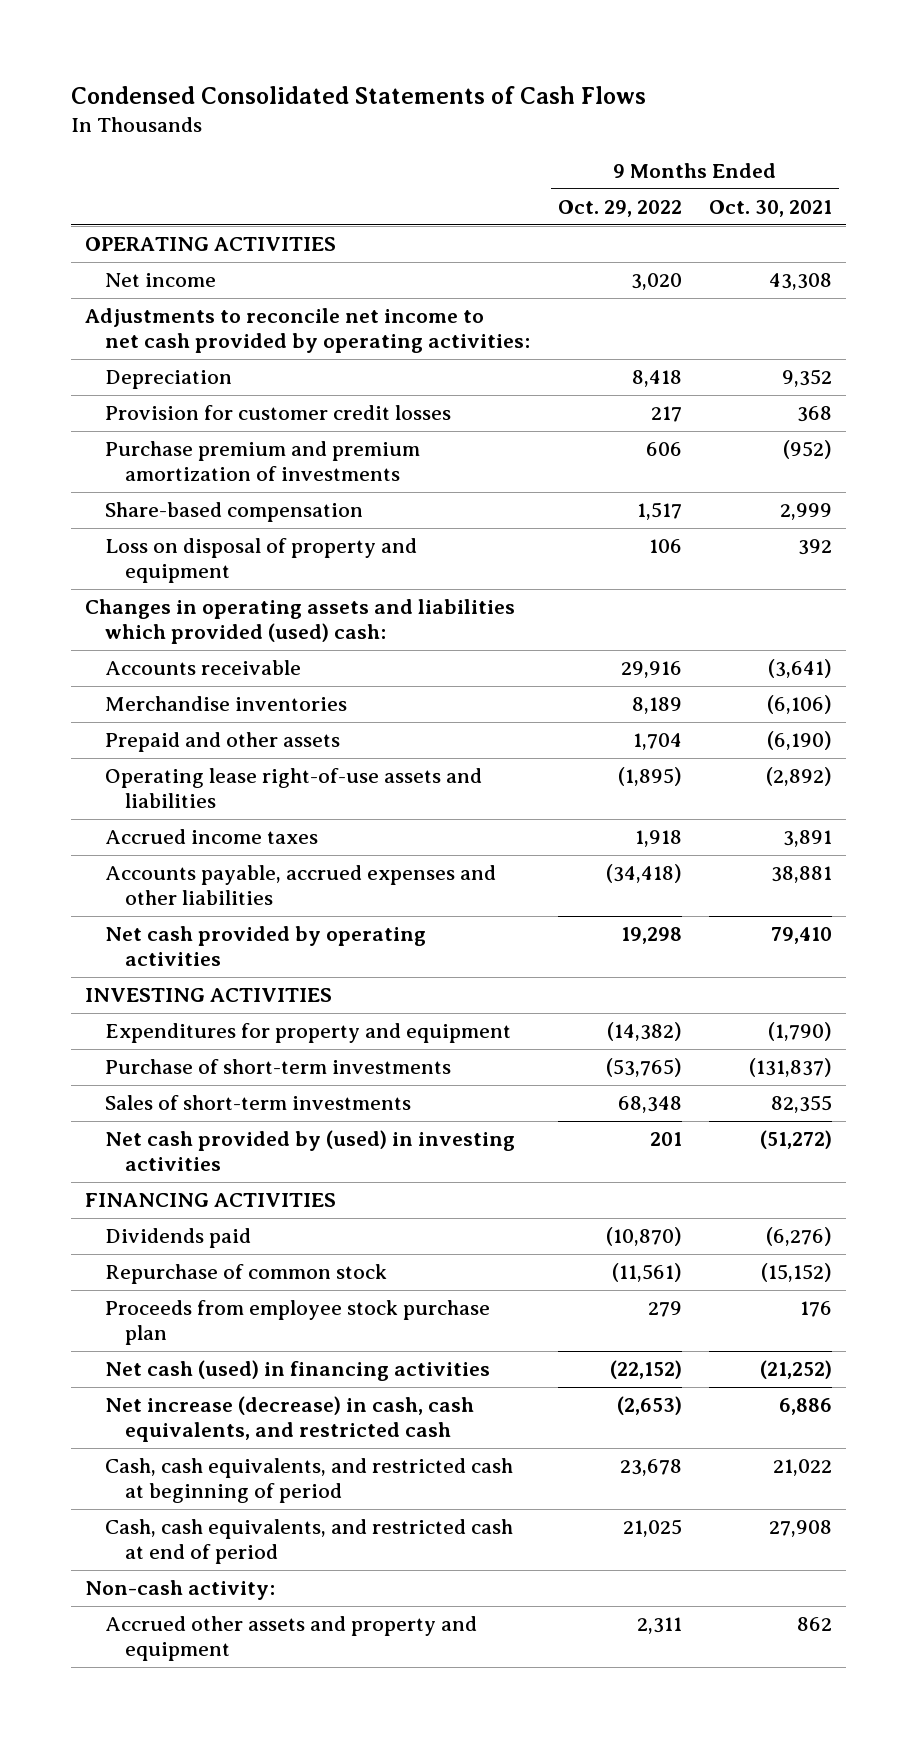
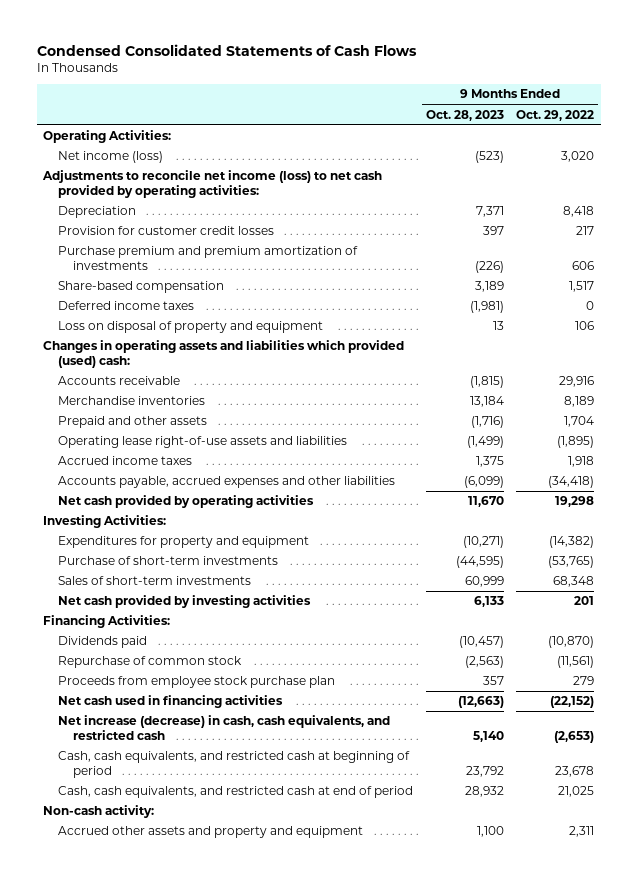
- | 9 Months Ended Oct. 29, 2022 | 9 Months Ended Oct. 30, 2021
+ | 9 Months Ended Oct. 28, 2023 | 9 Months Ended Oct. 29, 2022
- OPERATING ACTIVITIES
- Net income | 3,020 | 43,308
- Adjustments to reconcile net income to net cash provided by operating activities:
+ Operating Activities:
+ Net income (loss) | (523) | 3,020
+ Adjustments to reconcile net income (loss) to net cash provided by operating activities:
+ Deferred income taxes | (1,981) | 0
- INVESTING ACTIVITIES
+ Investing Activities:
- Net cash provided by (used) in investing activities | 201 | (51,272)
- FINANCING ACTIVITIES
+ Net cash provided by investing activities | 6,133 | 201
+ Financing Activities:
- Net cash (used) in financing activities | (22,152) | (21,252)
+ Net cash used in financing activities | (12,663) | (22,152)

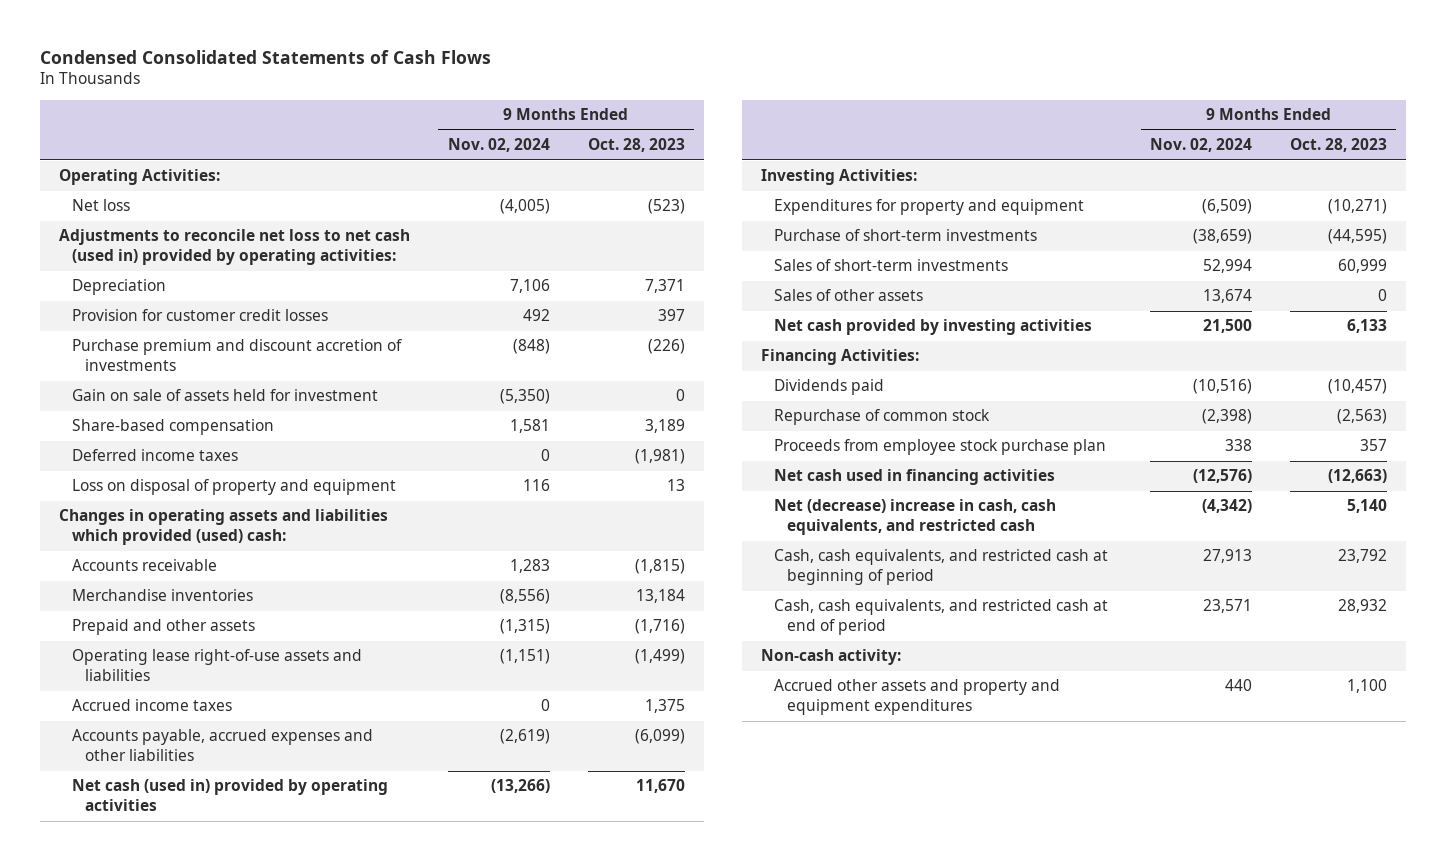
- | 9 Months Ended Oct. 28, 2023 | 9 Months Ended Oct. 29, 2022
+ | 9 Months Ended Nov. 02, 2024 | 9 Months Ended Oct. 28, 2023
- Net income (loss) | (523) | 3,020
- Adjustments to reconcile net income (loss) to net cash provided by operating activities:
+ Net loss | (4,005) | (523)
+ Adjustments to reconcile net loss to net cash (used in) provided by operating activities:
- Purchase premium and premium amortization of investments | (226) | 606
+ Purchase premium and discount accretion of investments | (848) | (226)
+ Gain on sale of assets held for investment | (5,350) | 0
- Net cash provided by operating activities | 11,670 | 19,298
+ Net cash (used in) provided by operating activities | (13,266) | 11,670
+ Sales of other assets | 13,674 | 0
- Net increase (decrease) in cash, cash equivalents, and restricted cash | 5,140 | (2,653)
+ Net (decrease) increase in cash, cash equivalents, and restricted cash | (4,342) | 5,140
- Accrued other assets and property and equipment | 1,100 | 2,311
+ Accrued other assets and property and equipment expenditures | 440 | 1,100

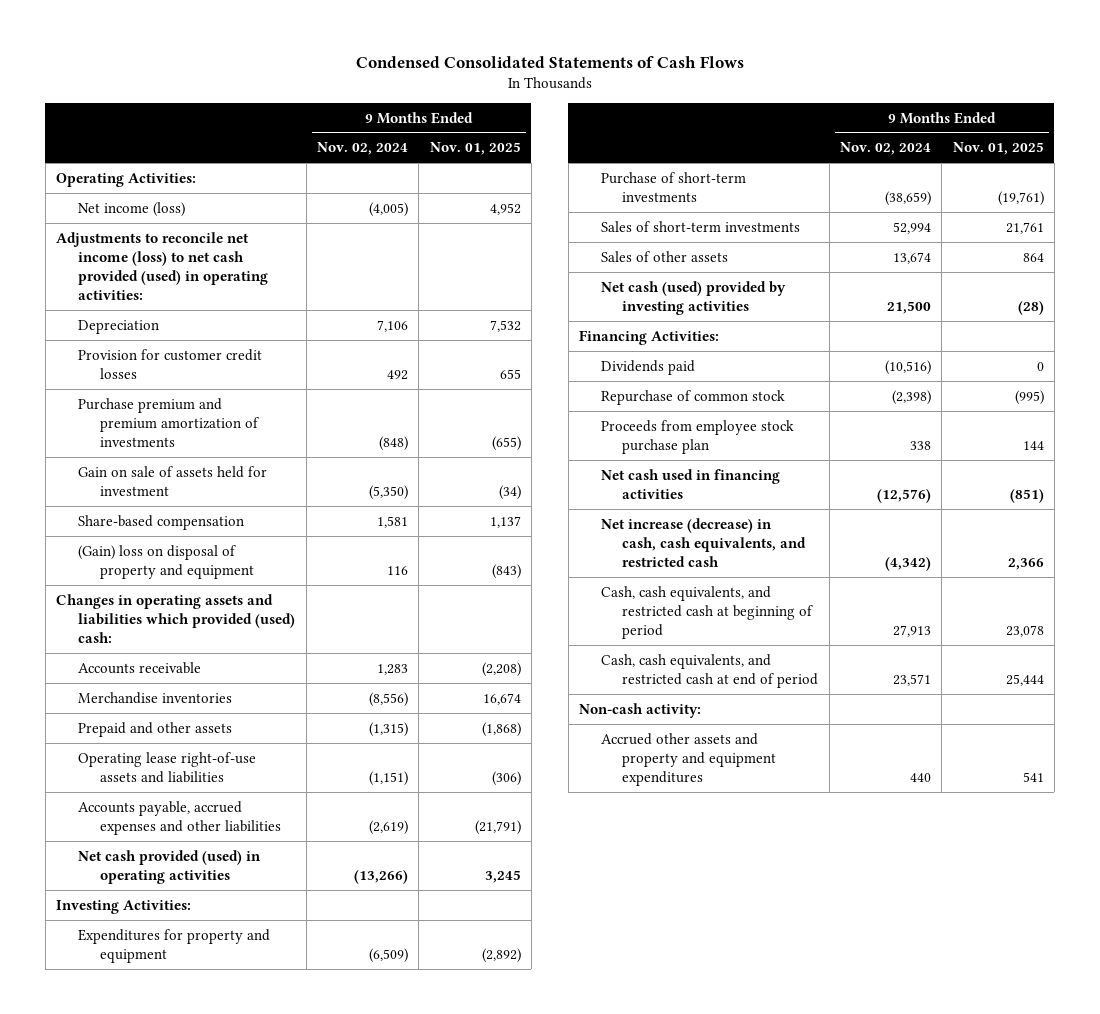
- | 9 Months Ended Nov. 02, 2024 | 9 Months Ended Oct. 28, 2023
+ | 9 Months Ended Nov. 02, 2024 | 9 Months Ended Nov. 01, 2025
- Net loss | (4,005) | (523)
- Adjustments to reconcile net loss to net cash (used in) provided by operating activities:
+ Net income (loss) | (4,005) | 4,952
+ Adjustments to reconcile net income (loss) to net cash provided (used) in operating activities:
- Purchase premium and discount accretion of investments | (848) | (226)
+ Purchase premium and premium amortization of investments | (848) | (655)
- Deferred income taxes | 0 | (1,981)
- Loss on disposal of property and equipment | 116 | 13
+ (Gain) loss on disposal of property and equipment | 116 | (843)
- Accrued income taxes | 0 | 1,375
- Net cash (used in) provided by operating activities | (13,266) | 11,670
+ Net cash provided (used) in operating activities | (13,266) | 3,245
- Net cash provided by investing activities | 21,500 | 6,133
+ Net cash (used) provided by investing activities | 21,500 | (28)
- Net (decrease) increase in cash, cash equivalents, and restricted cash | (4,342) | 5,140
+ Net increase (decrease) in cash, cash equivalents, and restricted cash | (4,342) | 2,366

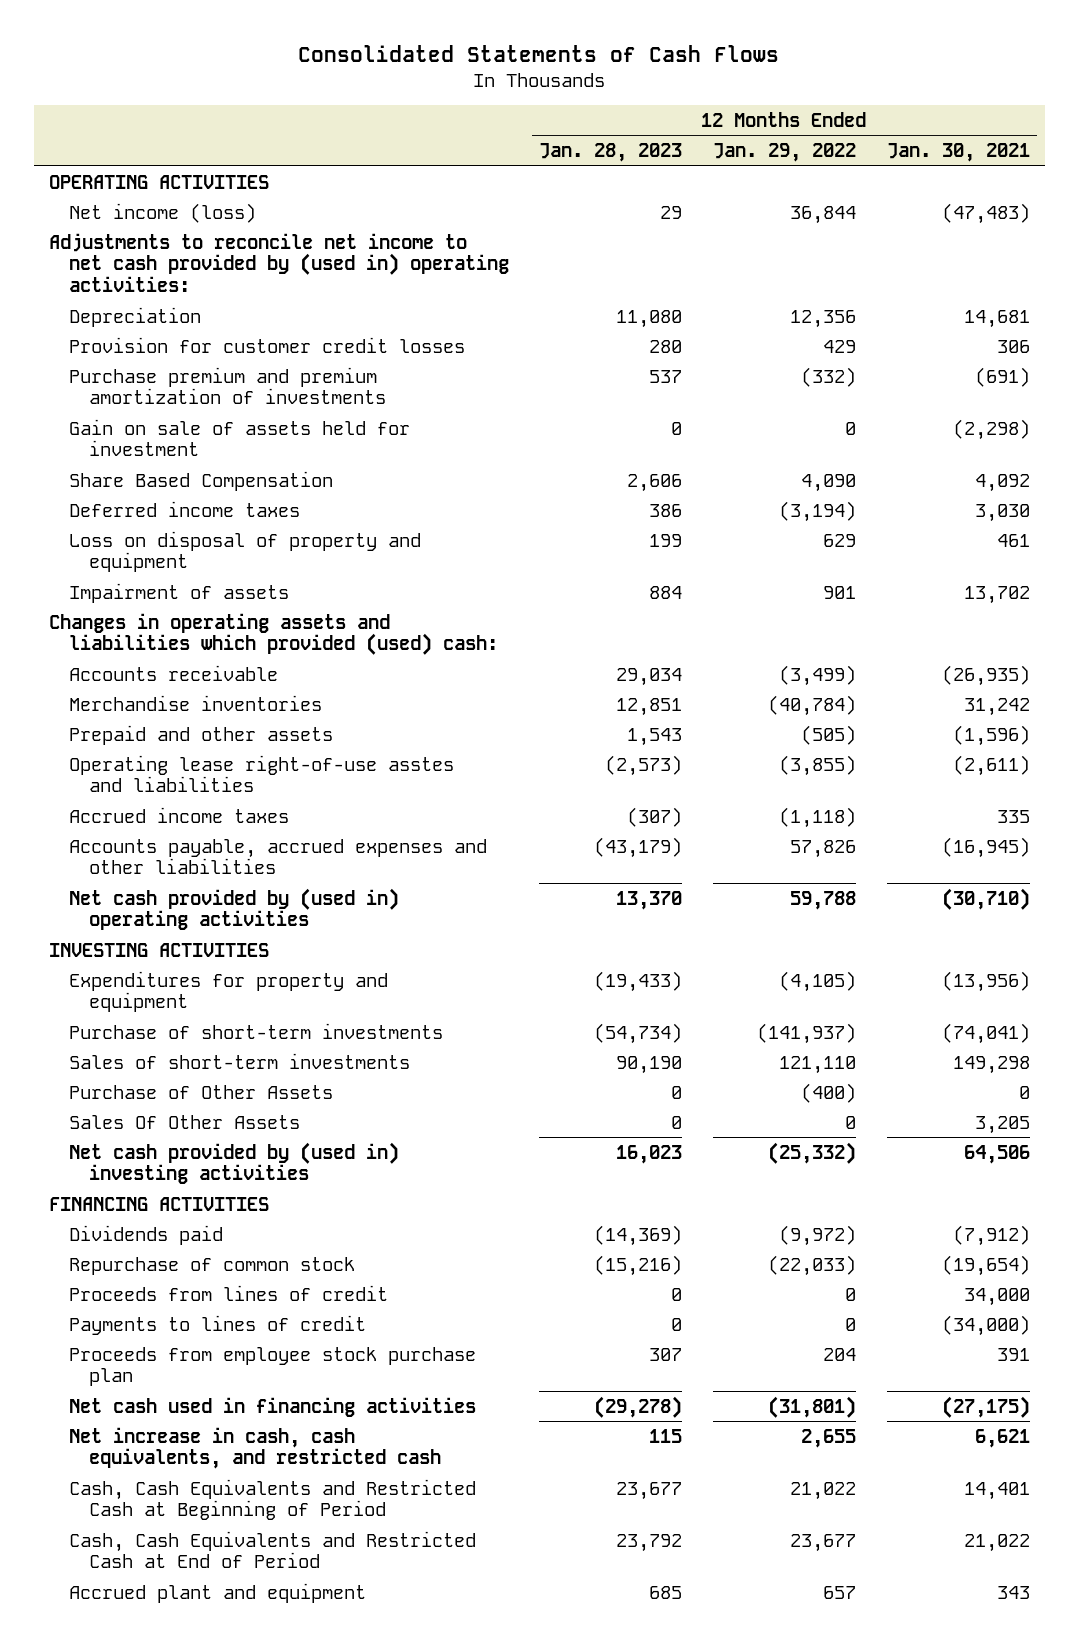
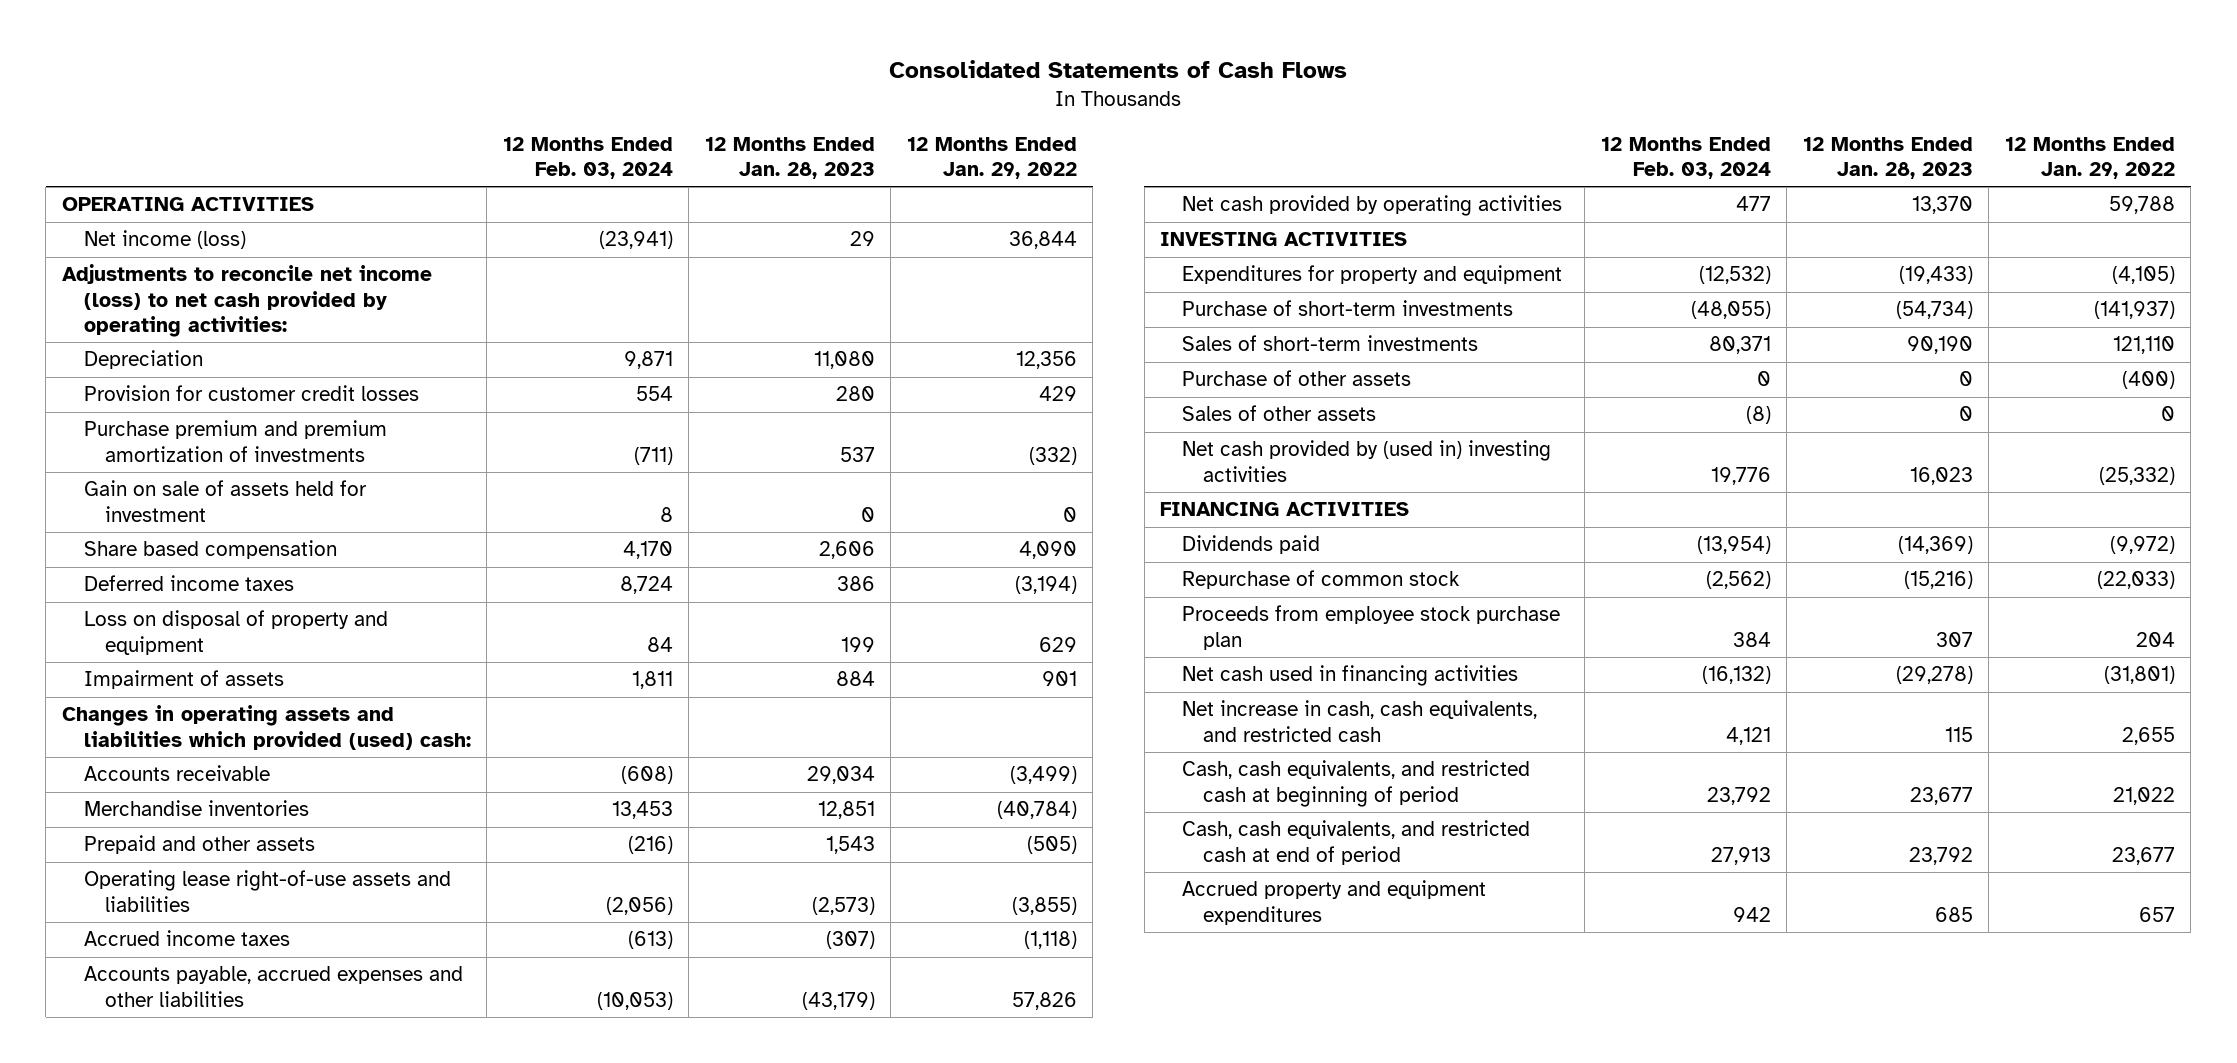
- | 12 Months Ended Jan. 28, 2023 | 12 Months Ended Jan. 29, 2022 | 12 Months Ended Jan. 30, 2021
+ | 12 Months Ended Feb. 03, 2024 | 12 Months Ended Jan. 28, 2023 | 12 Months Ended Jan. 29, 2022
- Adjustments to reconcile net income to net cash provided by (used in) operating activities:
+ Adjustments to reconcile net income (loss) to net cash provided by operating activities:
- Share Based Compensation | 2,606 | 4,090 | 4,092
+ Share based compensation | 4,170 | 2,606 | 4,090
- Operating lease right-of-use asstes and liabilities | (2,573) | (3,855) | (2,611)
+ Operating lease right-of-use assets and liabilities | (2,056) | (2,573) | (3,855)
- Net cash provided by (used in) operating activities | 13,370 | 59,788 | (30,710)
+ Net cash provided by operating activities | 477 | 13,370 | 59,788
- Purchase of Other Assets | 0 | (400) | 0
- Sales Of Other Assets | 0 | 0 | 3,205
+ Purchase of other assets | 0 | 0 | (400)
+ Sales of other assets | (8) | 0 | 0
- Proceeds from lines of credit | 0 | 0 | 34,000
- Payments to lines of credit | 0 | 0 | (34,000)
- Cash, Cash Equivalents and Restricted Cash at Beginning of Period | 23,677 | 21,022 | 14,401
- Cash, Cash Equivalents and Restricted Cash at End of Period | 23,792 | 23,677 | 21,022
- Accrued plant and equipment | 685 | 657 | 343
+ Cash, cash equivalents, and restricted cash at beginning of period | 23,792 | 23,677 | 21,022
+ Cash, cash equivalents, and restricted cash at end of period | 27,913 | 23,792 | 23,677
+ Accrued property and equipment expenditures | 942 | 685 | 657

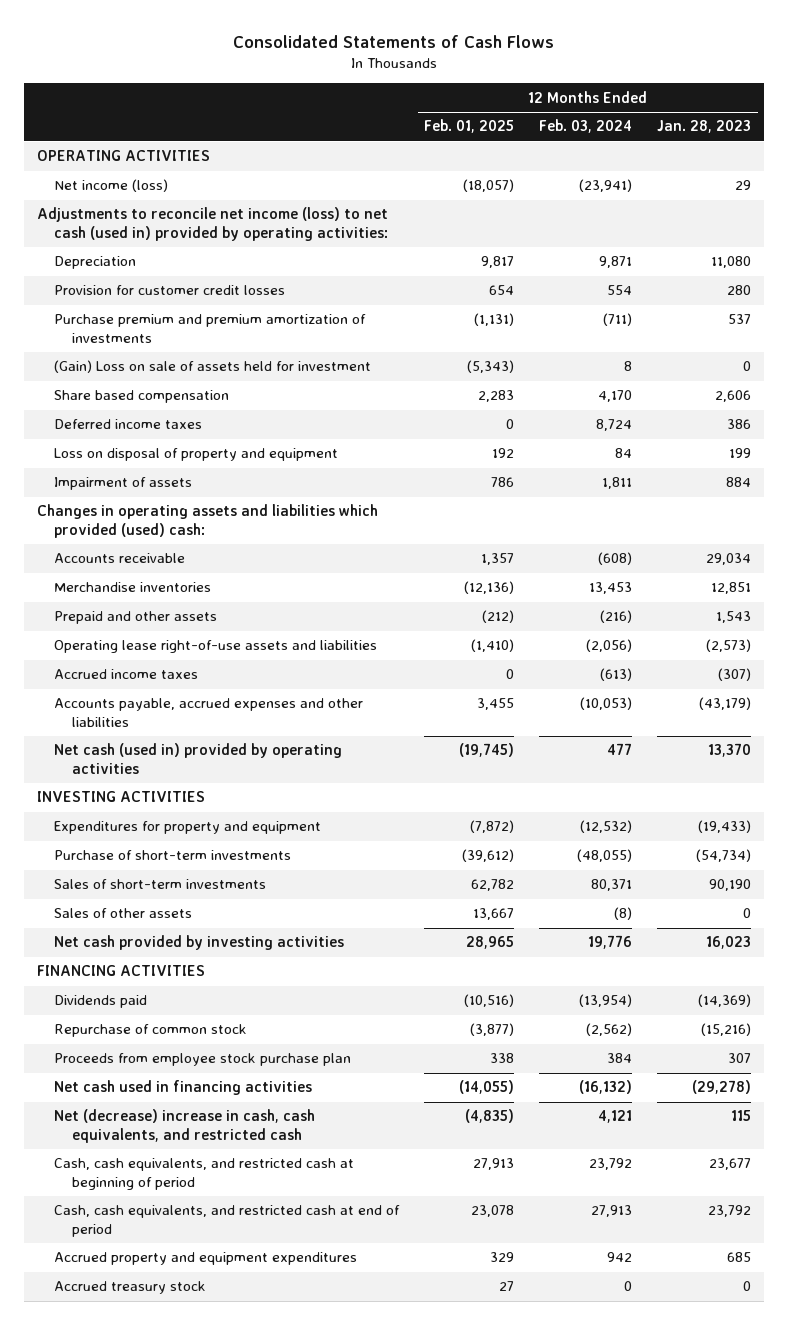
- | 12 Months Ended Feb. 03, 2024 | 12 Months Ended Jan. 28, 2023 | 12 Months Ended Jan. 29, 2022
+ | 12 Months Ended Feb. 01, 2025 | 12 Months Ended Feb. 03, 2024 | 12 Months Ended Jan. 28, 2023
- Adjustments to reconcile net income (loss) to net cash provided by operating activities:
+ Adjustments to reconcile net income (loss) to net cash (used in) provided by operating activities:
- Gain on sale of assets held for investment | 8 | 0 | 0
+ (Gain) Loss on sale of assets held for investment | (5,343) | 8 | 0
- Net cash provided by operating activities | 477 | 13,370 | 59,788
+ Net cash (used in) provided by operating activities | (19,745) | 477 | 13,370
- Purchase of other assets | 0 | 0 | (400)
- Net cash provided by (used in) investing activities | 19,776 | 16,023 | (25,332)
+ Net cash provided by investing activities | 28,965 | 19,776 | 16,023
- Net increase in cash, cash equivalents, and restricted cash | 4,121 | 115 | 2,655
+ Net (decrease) increase in cash, cash equivalents, and restricted cash | (4,835) | 4,121 | 115
+ Accrued treasury stock | 27 | 0 | 0

